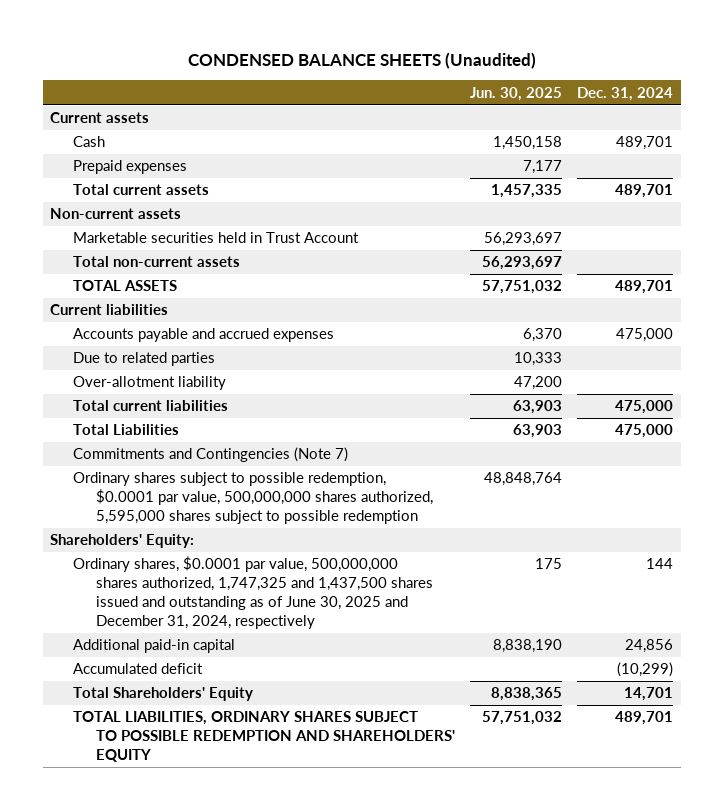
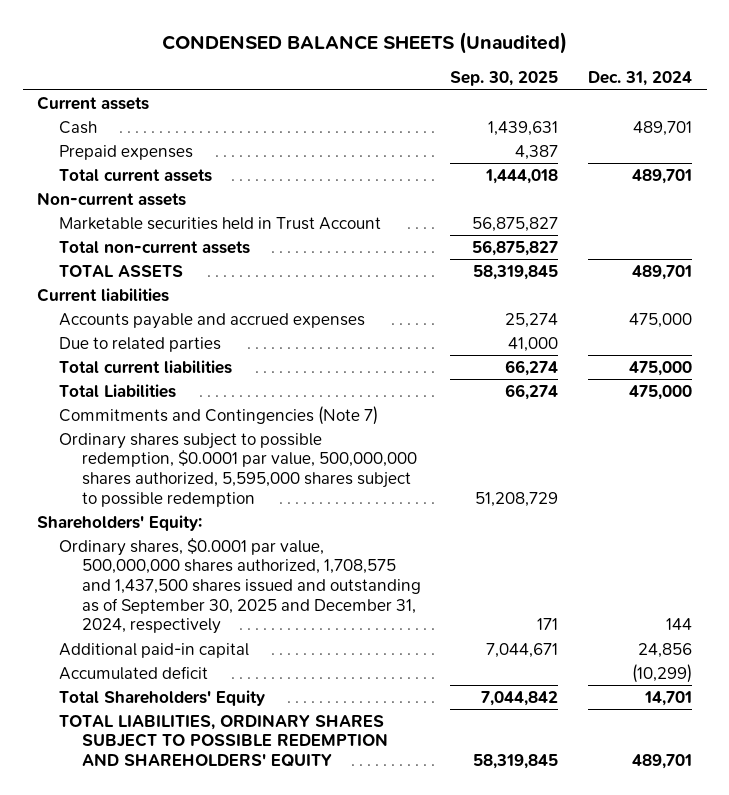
- | Jun. 30, 2025 | Dec. 31, 2024
+ | Sep. 30, 2025 | Dec. 31, 2024
- Over-allotment liability | 47,200 |
- Ordinary shares, $0.0001 par value, 500,000,000 shares authorized, 1,747,325 and 1,437,500 shares issued and outstanding as of June 30, 2025 and December 31, 2024, respectively | 175 | 144
+ Ordinary shares, $0.0001 par value, 500,000,000 shares authorized, 1,708,575 and 1,437,500 shares issued and outstanding as of September 30, 2025 and December 31, 2024, respectively | 171 | 144

